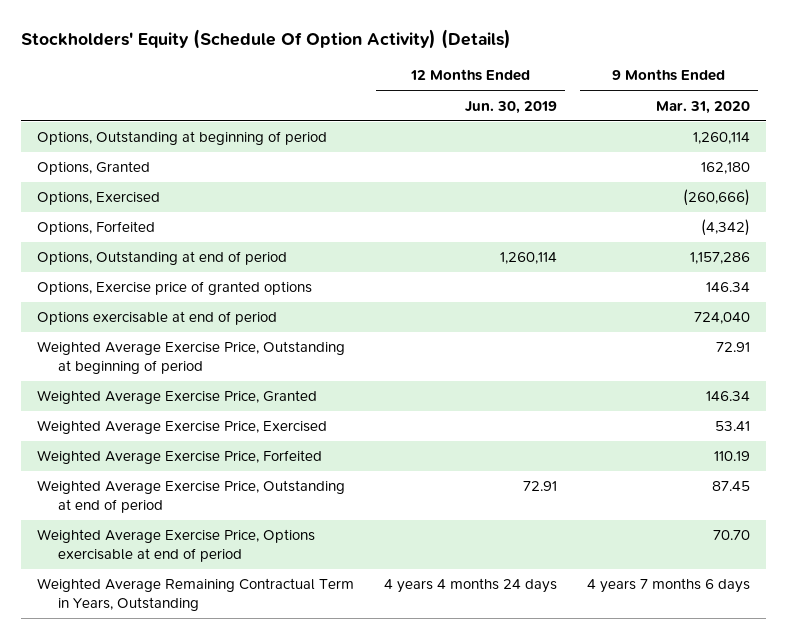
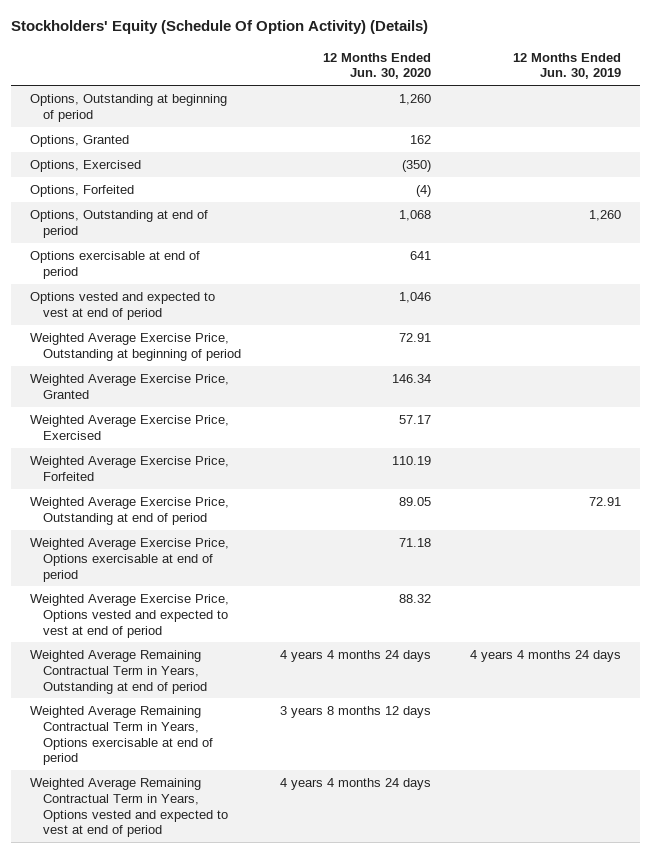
- | 12 Months Ended Jun. 30, 2019 | 9 Months Ended Mar. 31, 2020
+ | 12 Months Ended Jun. 30, 2020 | 12 Months Ended Jun. 30, 2019
- Options, Outstanding at end of period | 1,260,114 | 1,157,286
- Options, Exercise price of granted options | | 146.34
+ Options, Outstanding at end of period | 1,068 | 1,260
+ Options vested and expected to vest at end of period | 1,046 |
- Weighted Average Remaining Contractual Term in Years, Outstanding | 4 years 4 months 24 days | 4 years 7 months 6 days
+ Weighted Average Exercise Price, Options vested and expected to vest at end of period | 88.32 |
+ Weighted Average Remaining Contractual Term in Years, Outstanding at end of period | 4 years 4 months 24 days | 4 years 4 months 24 days
+ Weighted Average Remaining Contractual Term in Years, Options exercisable at end of period | 3 years 8 months 12 days |
+ Weighted Average Remaining Contractual Term in Years, Options vested and expected to vest at end of period | 4 years 4 months 24 days |

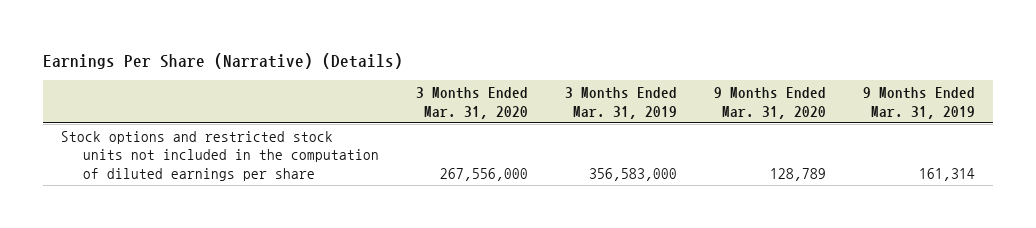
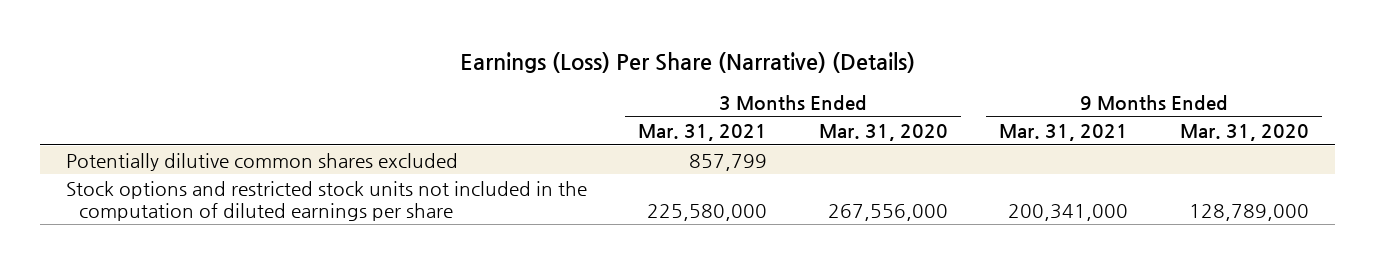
- Earnings Per Share (Narrative) (Details)
+ Earnings (Loss) Per Share (Narrative) (Details)
- | 3 Months Ended Mar. 31, 2020 | 3 Months Ended Mar. 31, 2019 | 9 Months Ended Mar. 31, 2020 | 9 Months Ended Mar. 31, 2019
+ | 3 Months Ended Mar. 31, 2021 | 3 Months Ended Mar. 31, 2020 | 9 Months Ended Mar. 31, 2021 | 9 Months Ended Mar. 31, 2020
- Stock options and restricted stock units not included in the computation of diluted earnings per share | 267,556,000 | 356,583,000 | 128,789 | 161,314
+ Potentially dilutive common shares excluded | 857,799 | | |
+ Stock options and restricted stock units not included in the computation of diluted earnings per share | 225,580,000 | 267,556,000 | 200,341,000 | 128,789,000

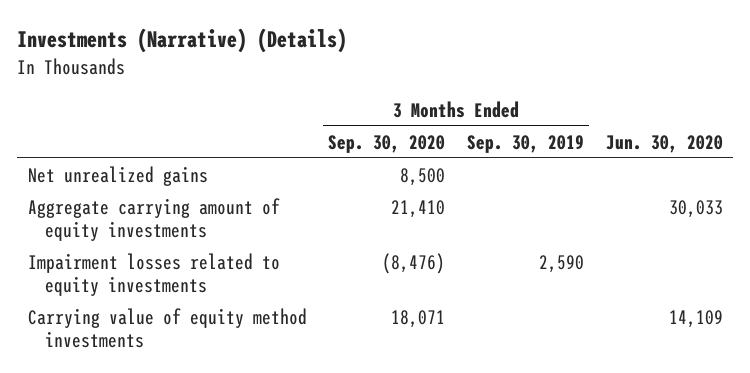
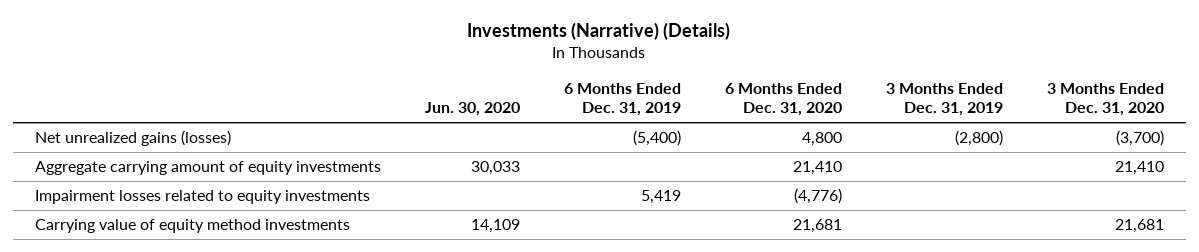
- | 3 Months Ended Sep. 30, 2020 | 3 Months Ended Sep. 30, 2019 | Jun. 30, 2020
+ | Jun. 30, 2020 | 6 Months Ended Dec. 31, 2019 | 6 Months Ended Dec. 31, 2020 | 3 Months Ended Dec. 31, 2019 | 3 Months Ended Dec. 31, 2020
- Net unrealized gains | 8,500 | |
+ Net unrealized gains (losses) | | (5,400) | 4,800 | (2,800) | (3,700)

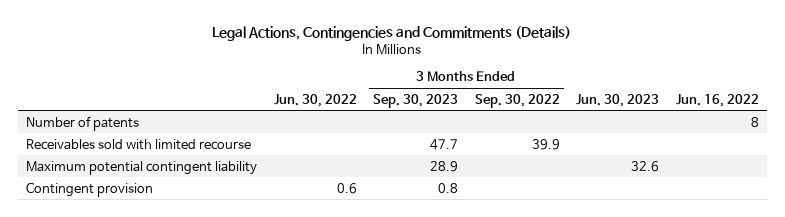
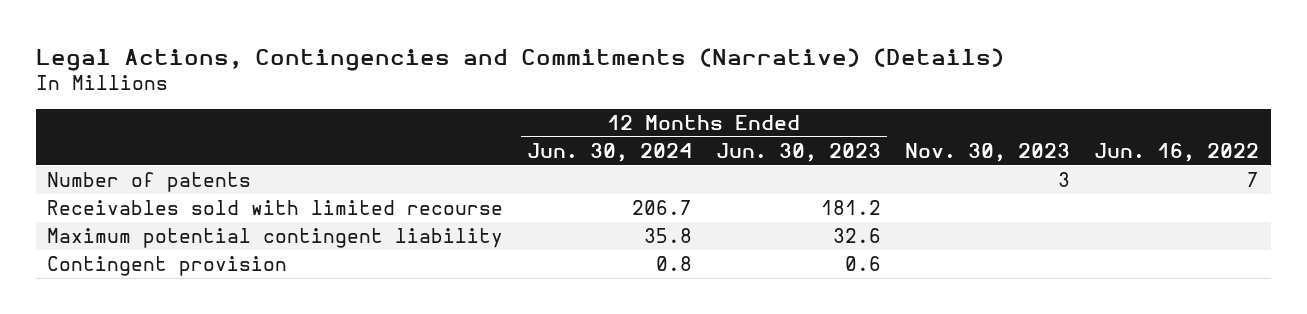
- Legal Actions, Contingencies and Commitments (Details)
+ Legal Actions, Contingencies and Commitments (Narrative) (Details)
- | Jun. 30, 2022 | 3 Months Ended Sep. 30, 2023 | 3 Months Ended Sep. 30, 2022 | Jun. 30, 2023 | Jun. 16, 2022
+ | 12 Months Ended Jun. 30, 2024 | 12 Months Ended Jun. 30, 2023 | Nov. 30, 2023 | Jun. 16, 2022
- Number of patents | | | | | 8
+ Number of patents | | | 3 | 7

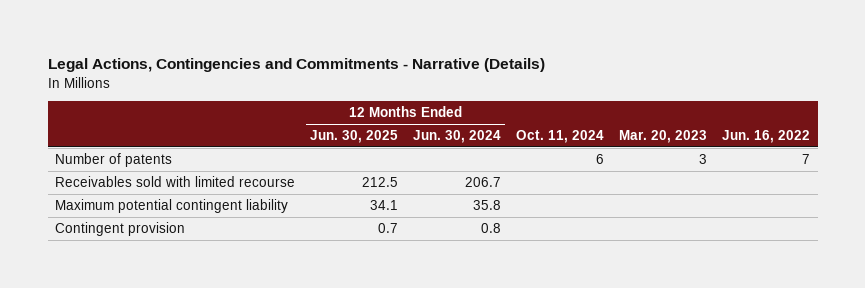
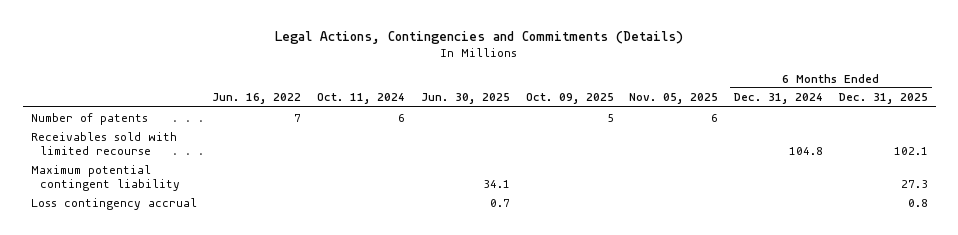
- Legal Actions, Contingencies and Commitments - Narrative (Details)
+ Legal Actions, Contingencies and Commitments (Details)
- | 12 Months Ended Jun. 30, 2025 | 12 Months Ended Jun. 30, 2024 | Oct. 11, 2024 | Mar. 20, 2023 | Jun. 16, 2022
+ | Jun. 16, 2022 | Oct. 11, 2024 | Jun. 30, 2025 | Oct. 09, 2025 | Nov. 05, 2025 | 6 Months Ended Dec. 31, 2024 | 6 Months Ended Dec. 31, 2025
- Contingent provision | 0.7 | 0.8 | | |
+ Loss contingency accrual | | | 0.7 | | | | 0.8

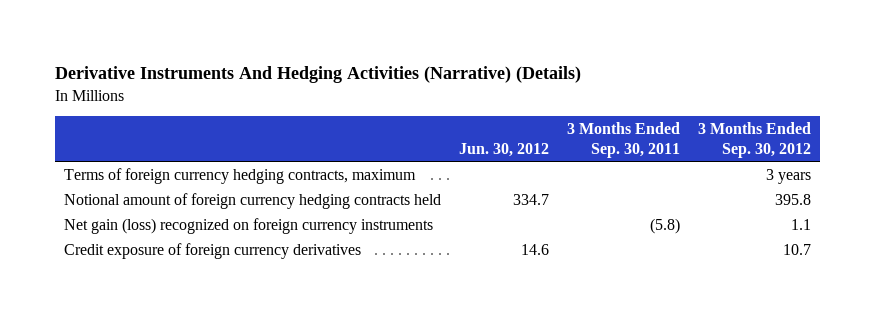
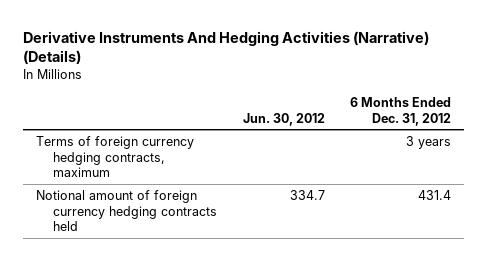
- | Jun. 30, 2012 | 3 Months Ended Sep. 30, 2011 | 3 Months Ended Sep. 30, 2012
+ | Jun. 30, 2012 | 6 Months Ended Dec. 31, 2012
- Net gain (loss) recognized on foreign currency instruments | | (5.8) | 1.1
- Credit exposure of foreign currency derivatives | 14.6 | | 10.7

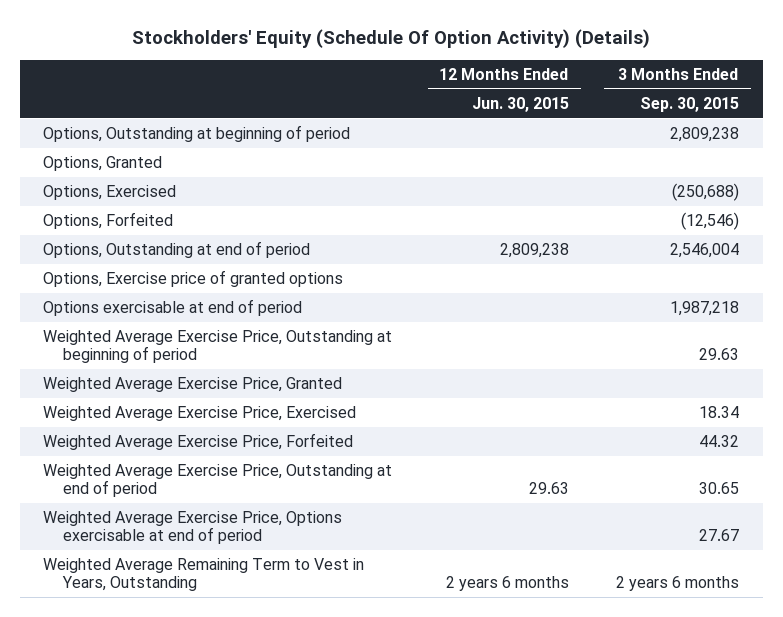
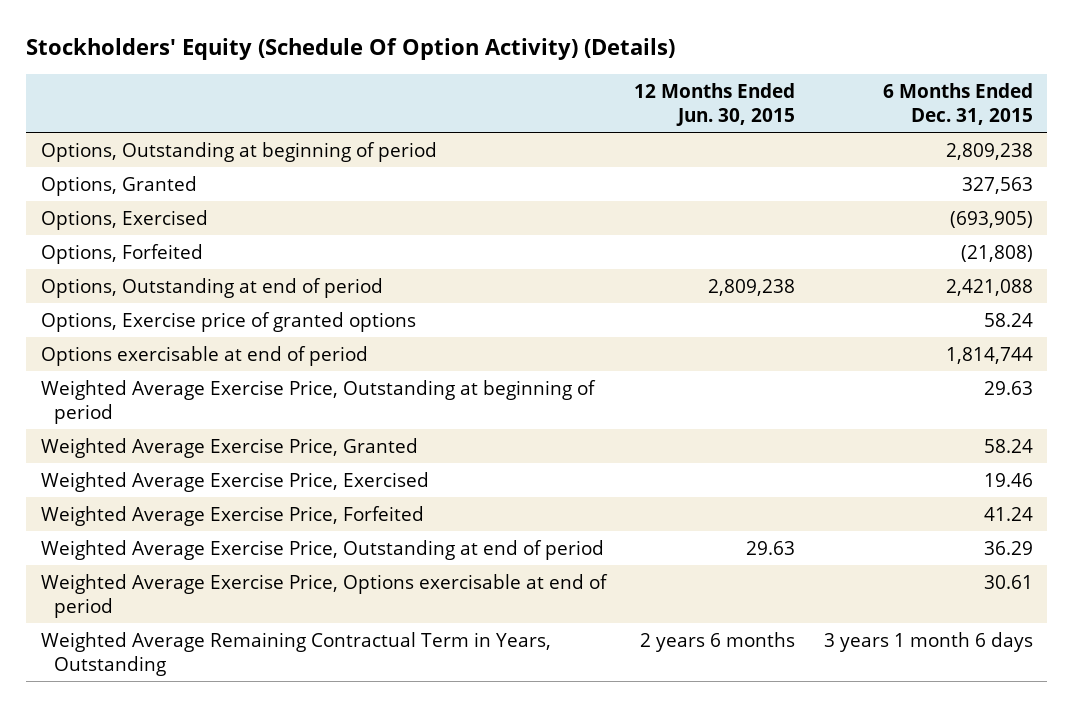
- | 12 Months Ended Jun. 30, 2015 | 3 Months Ended Sep. 30, 2015
+ | 12 Months Ended Jun. 30, 2015 | 6 Months Ended Dec. 31, 2015
- Weighted Average Remaining Term to Vest in Years, Outstanding | 2 years 6 months | 2 years 6 months
+ Weighted Average Remaining Contractual Term in Years, Outstanding | 2 years 6 months | 3 years 1 month 6 days

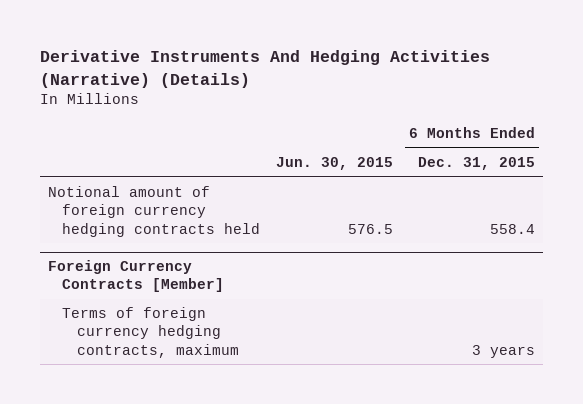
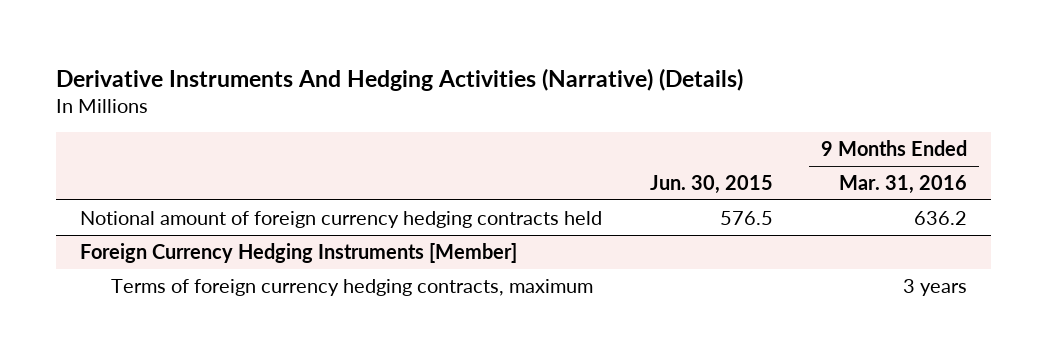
- | Jun. 30, 2015 | 6 Months Ended Dec. 31, 2015
+ | Jun. 30, 2015 | 9 Months Ended Mar. 31, 2016
- Foreign Currency Contracts [Member]
+ Foreign Currency Hedging Instruments [Member]

